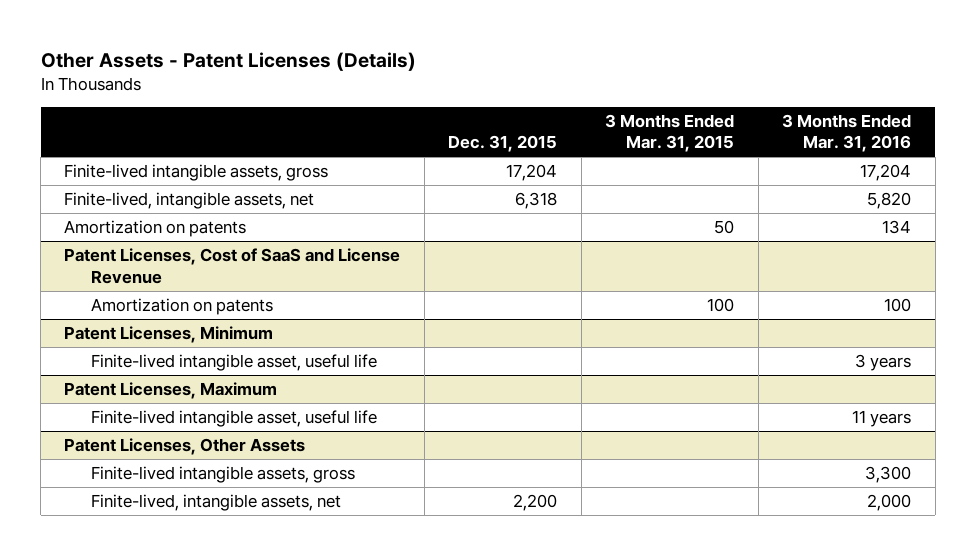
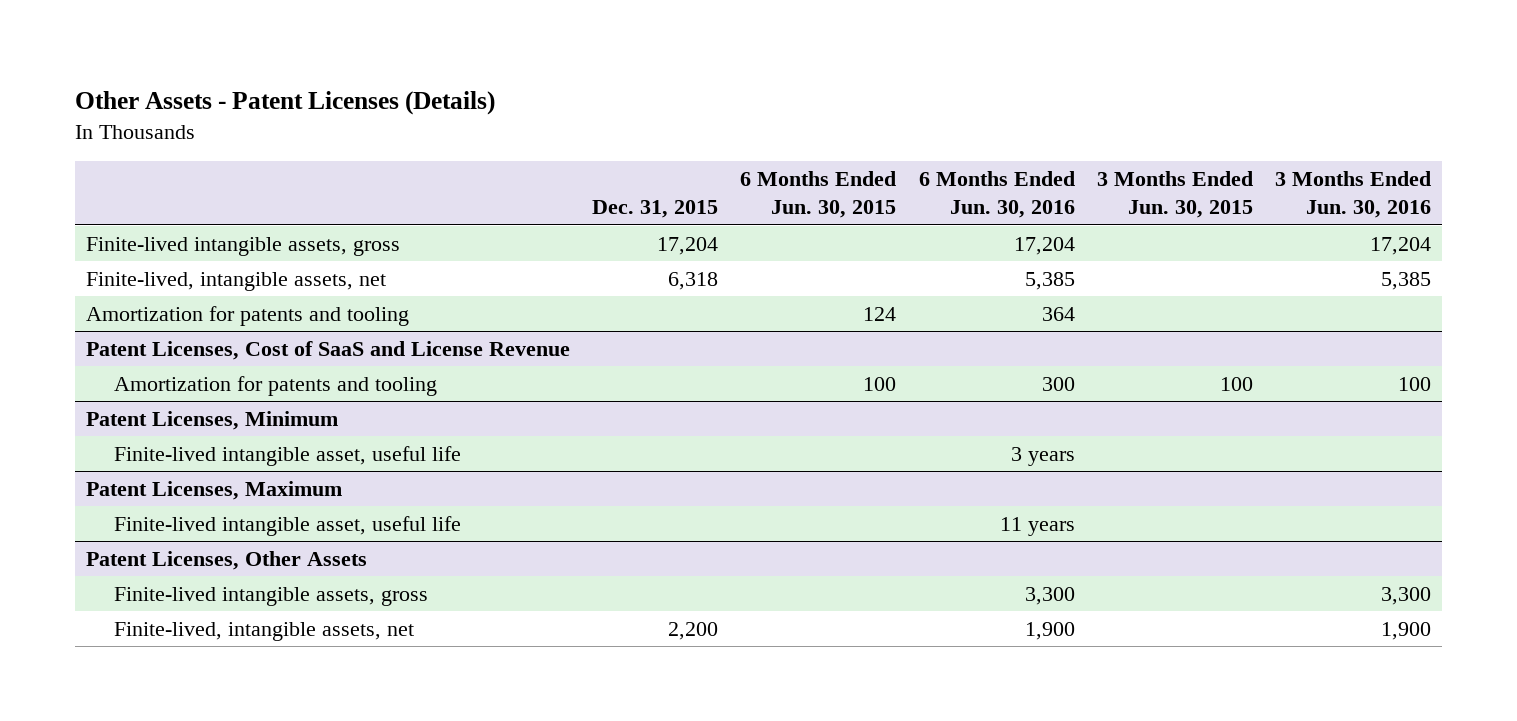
- | Dec. 31, 2015 | 3 Months Ended Mar. 31, 2015 | 3 Months Ended Mar. 31, 2016
+ | Dec. 31, 2015 | 6 Months Ended Jun. 30, 2015 | 6 Months Ended Jun. 30, 2016 | 3 Months Ended Jun. 30, 2015 | 3 Months Ended Jun. 30, 2016
- Amortization on patents | | 50 | 134
+ Amortization for patents and tooling | | 124 | 364 | |
@ Patent Licenses, Cost of SaaS and License Revenue
- Amortization on patents | | 100 | 100
+ Amortization for patents and tooling | | 100 | 300 | 100 | 100

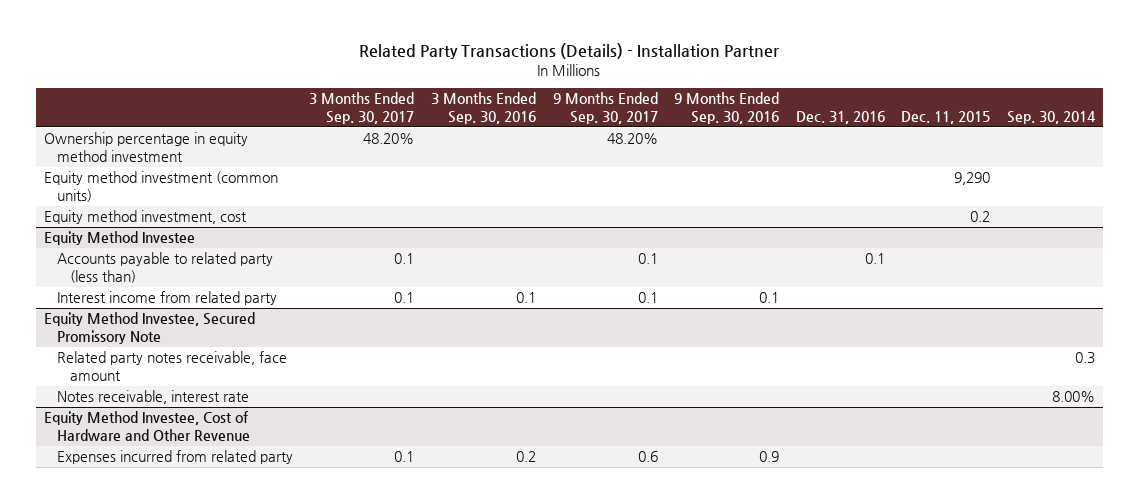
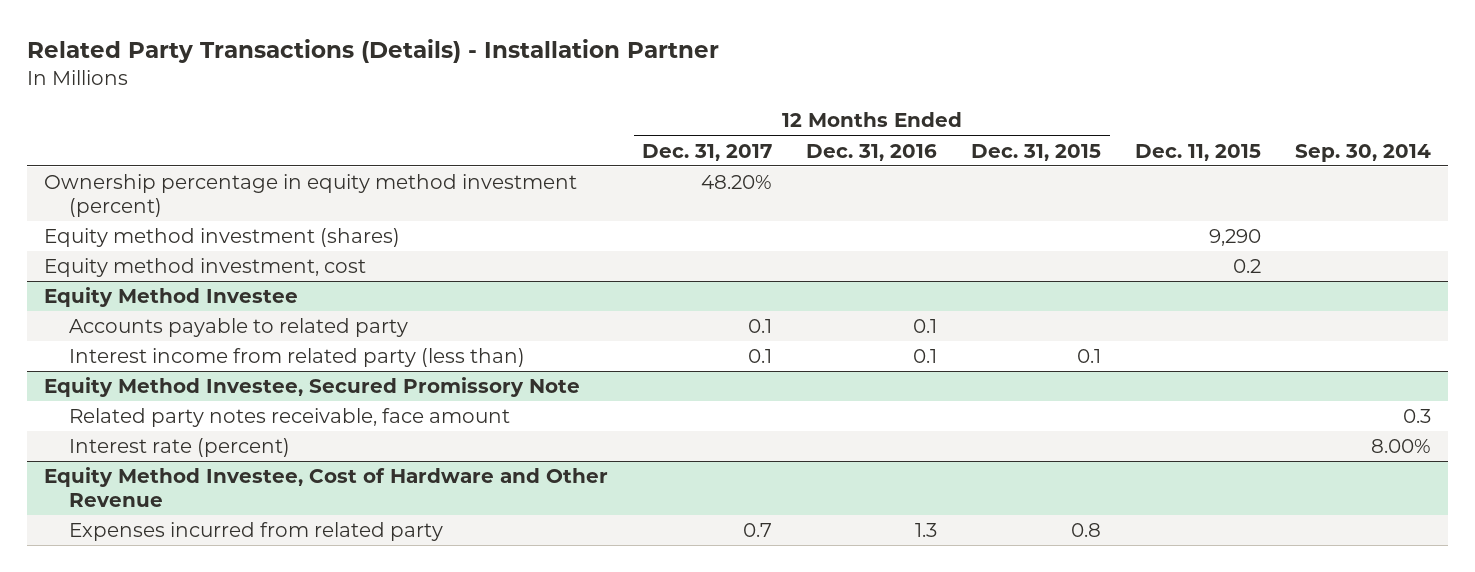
- | 3 Months Ended Sep. 30, 2017 | 3 Months Ended Sep. 30, 2016 | 9 Months Ended Sep. 30, 2017 | 9 Months Ended Sep. 30, 2016 | Dec. 31, 2016 | Dec. 11, 2015 | Sep. 30, 2014
+ | 12 Months Ended Dec. 31, 2017 | 12 Months Ended Dec. 31, 2016 | 12 Months Ended Dec. 31, 2015 | Dec. 11, 2015 | Sep. 30, 2014
- Ownership percentage in equity method investment | 48.20% | | 48.20% | | | |
- Equity method investment (common units) | | | | | | 9,290 |
+ Ownership percentage in equity method investment (percent) | 48.20% | | | |
+ Equity method investment (shares) | | | | 9,290 |
@ Equity Method Investee
- Accounts payable to related party (less than) | 0.1 | | 0.1 | | 0.1 | |
- Interest income from related party | 0.1 | 0.1 | 0.1 | 0.1 | | |
+ Accounts payable to related party | 0.1 | 0.1 | | |
+ Interest income from related party (less than) | 0.1 | 0.1 | 0.1 | |
@ Equity Method Investee, Secured Promissory Note
- Notes receivable, interest rate | | | | | | | 8.00%
+ Interest rate (percent) | | | | | 8.00%

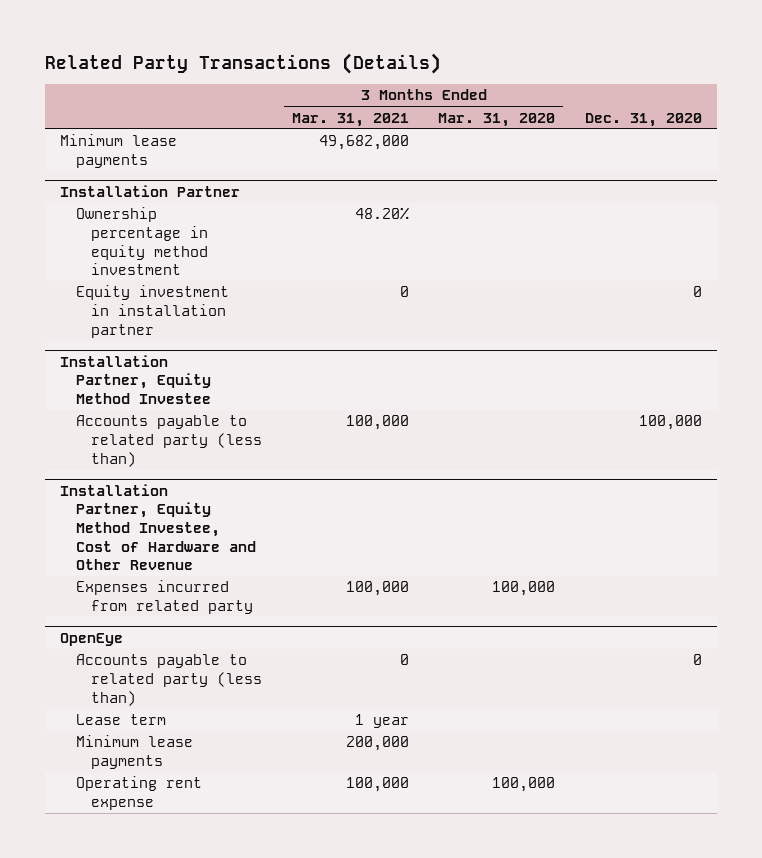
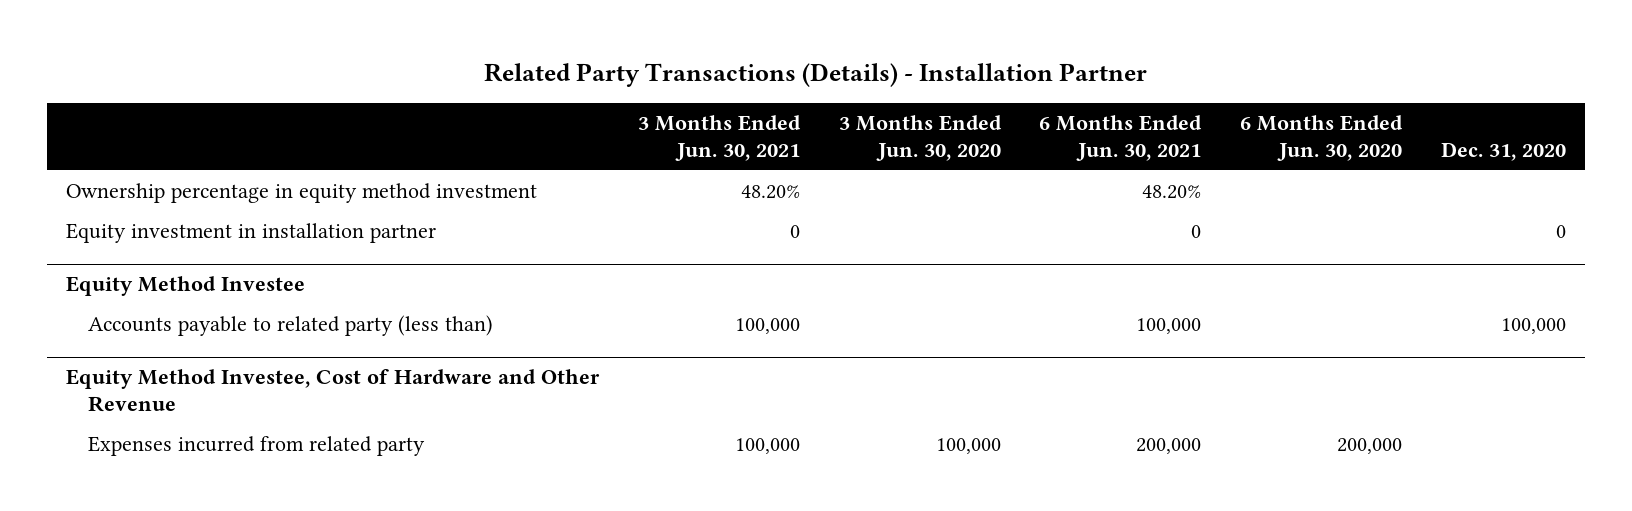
- Related Party Transactions (Details)
+ Related Party Transactions (Details) - Installation Partner
- | 3 Months Ended Mar. 31, 2021 | 3 Months Ended Mar. 31, 2020 | Dec. 31, 2020
+ | 3 Months Ended Jun. 30, 2021 | 3 Months Ended Jun. 30, 2020 | 6 Months Ended Jun. 30, 2021 | 6 Months Ended Jun. 30, 2020 | Dec. 31, 2020
- Minimum lease payments | 49,682,000 | |
- Installation Partner
- Ownership percentage in equity method investment | 48.20% | |
- Equity investment in installation partner | 0 | | 0
- Installation Partner, Equity Method Investee
- Accounts payable to related party (less than) | 100,000 | | 100,000
- Installation Partner, Equity Method Investee, Cost of Hardware and Other Revenue
+ Ownership percentage in equity method investment | 48.20% | | 48.20% | |
+ Equity investment in installation partner | 0 | | 0 | | 0
+ Equity Method Investee
+ Accounts payable to related party (less than) | 100,000 | | 100,000 | | 100,000
+ Equity Method Investee, Cost of Hardware and Other Revenue
- OpenEye
- Accounts payable to related party (less than) | 0 | | 0
- Lease term | 1 year | |
- Minimum lease payments | 200,000 | |
- Operating rent expense | 100,000 | 100,000 |

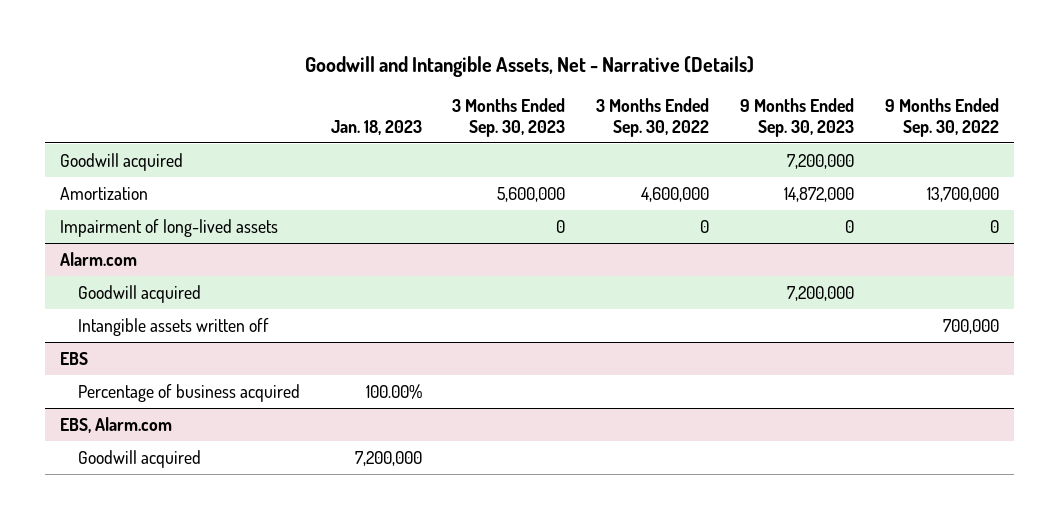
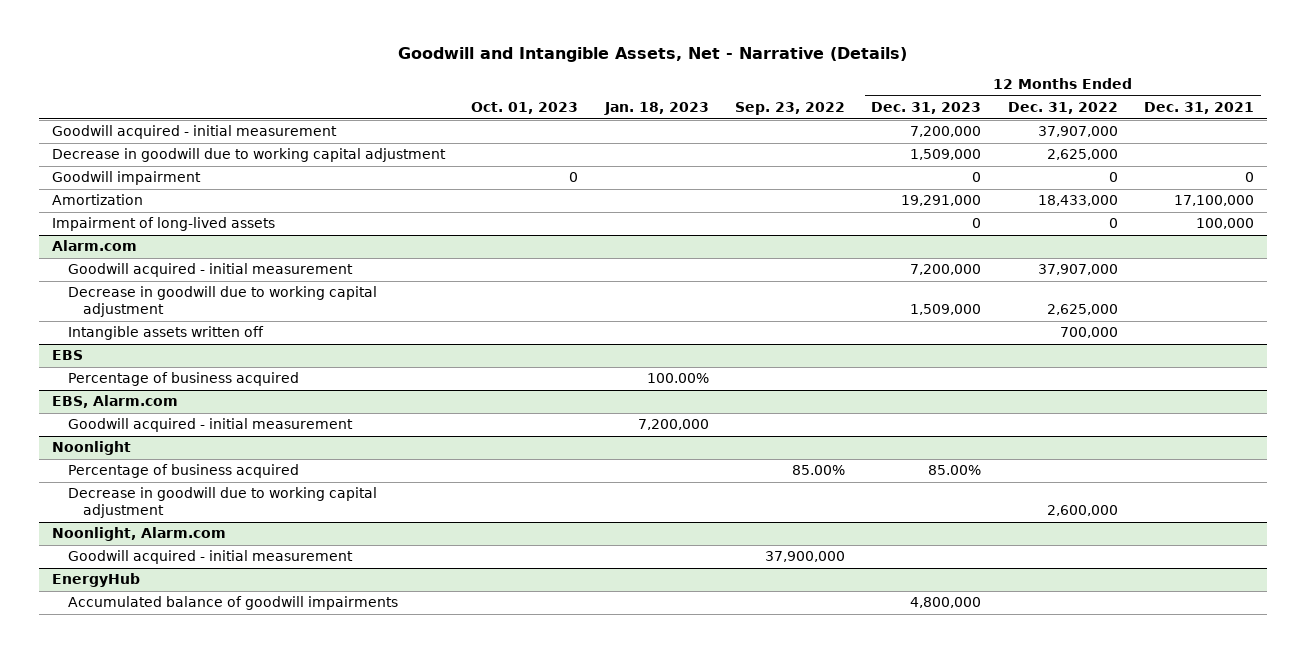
- | Jan. 18, 2023 | 3 Months Ended Sep. 30, 2023 | 3 Months Ended Sep. 30, 2022 | 9 Months Ended Sep. 30, 2023 | 9 Months Ended Sep. 30, 2022
+ | Oct. 01, 2023 | Jan. 18, 2023 | Sep. 23, 2022 | 12 Months Ended Dec. 31, 2023 | 12 Months Ended Dec. 31, 2022 | 12 Months Ended Dec. 31, 2021
- Goodwill acquired | | | | 7,200,000 |
+ Goodwill acquired - initial measurement | | | | 7,200,000 | 37,907,000 |
+ Decrease in goodwill due to working capital adjustment | | | | 1,509,000 | 2,625,000 |
+ Goodwill impairment | 0 | | | 0 | 0 | 0
@ Alarm.com
- Goodwill acquired | | | | 7,200,000 |
+ Goodwill acquired - initial measurement | | | | 7,200,000 | 37,907,000 |
+ Decrease in goodwill due to working capital adjustment | | | | 1,509,000 | 2,625,000 |
@ EBS, Alarm.com
- Goodwill acquired | 7,200,000 | | | |
+ Goodwill acquired - initial measurement | | 7,200,000 | | | |
+ Noonlight
+ Percentage of business acquired | | | 85.00% | 85.00% | |
+ Decrease in goodwill due to working capital adjustment | | | | | 2,600,000 |
+ Noonlight, Alarm.com
+ Goodwill acquired - initial measurement | | | 37,900,000 | | |
+ EnergyHub
+ Accumulated balance of goodwill impairments | | | | 4,800,000 | |

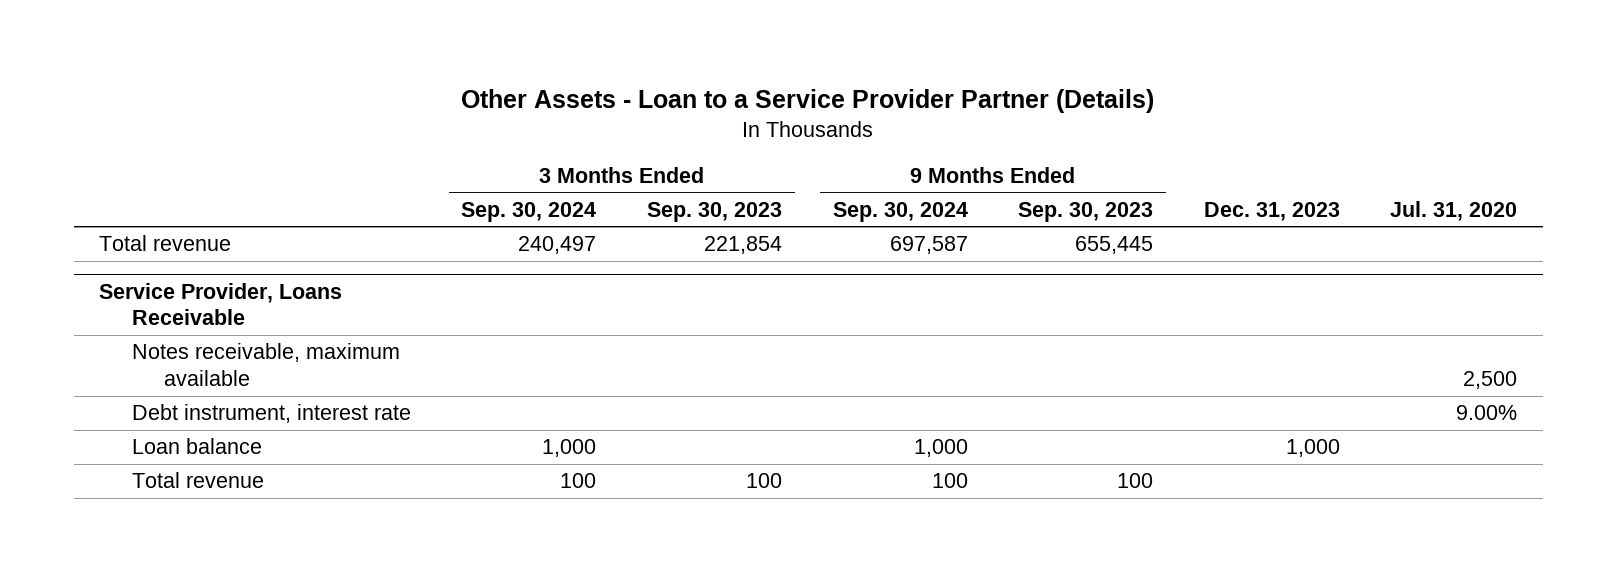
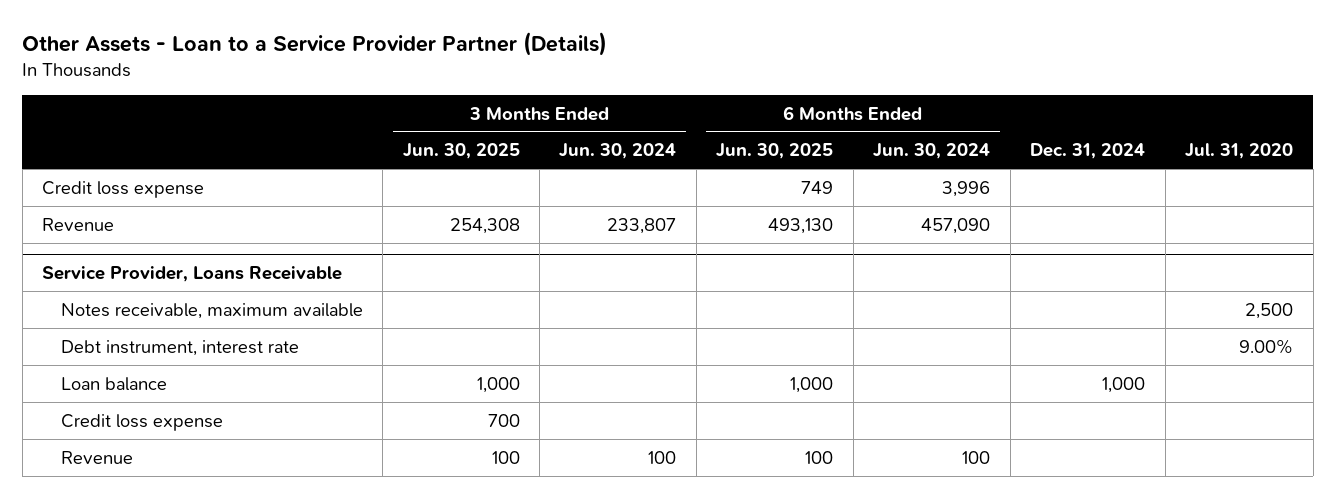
- | 3 Months Ended Sep. 30, 2024 | 3 Months Ended Sep. 30, 2023 | 9 Months Ended Sep. 30, 2024 | 9 Months Ended Sep. 30, 2023 | Dec. 31, 2023 | Jul. 31, 2020
+ | 3 Months Ended Jun. 30, 2025 | 3 Months Ended Jun. 30, 2024 | 6 Months Ended Jun. 30, 2025 | 6 Months Ended Jun. 30, 2024 | Dec. 31, 2024 | Jul. 31, 2020
- Total revenue | 240,497 | 221,854 | 697,587 | 655,445 | |
+ Credit loss expense | | | 749 | 3,996 | |
+ Revenue | 254,308 | 233,807 | 493,130 | 457,090 | |
@ Service Provider, Loans Receivable
- Total revenue | 100 | 100 | 100 | 100 | |
+ Credit loss expense | 700 | | | | |
+ Revenue | 100 | 100 | 100 | 100 | |

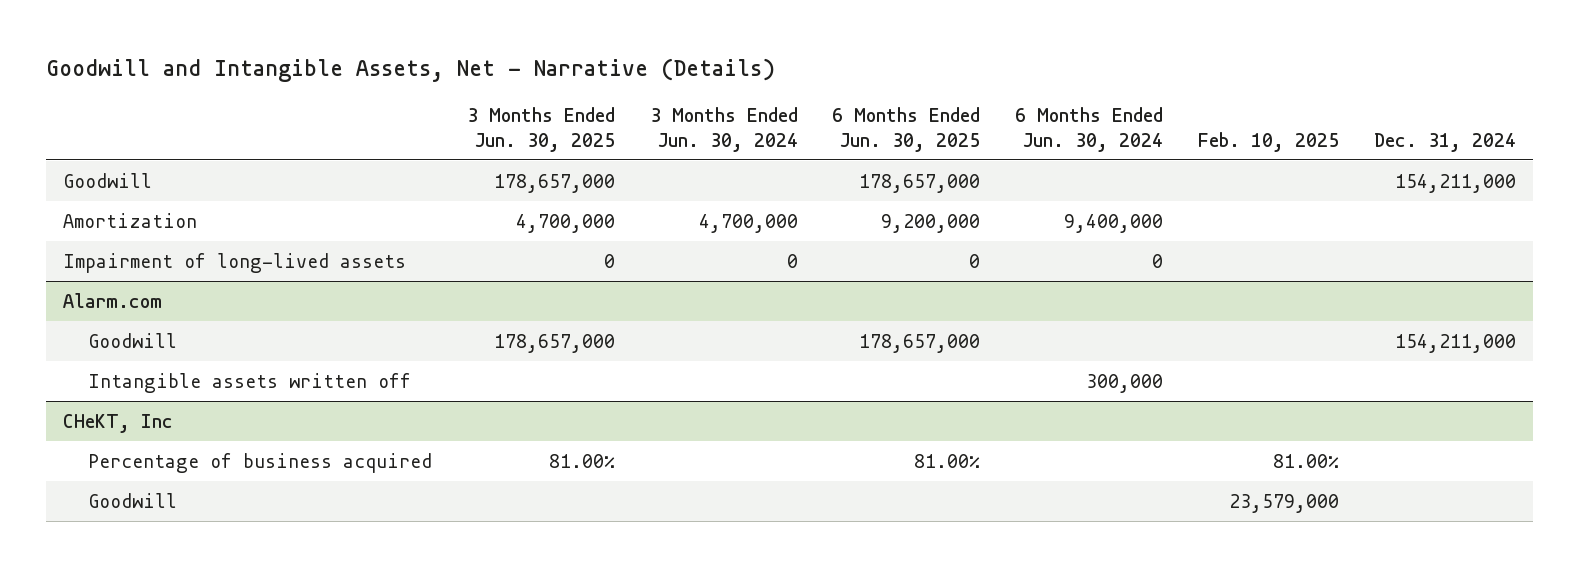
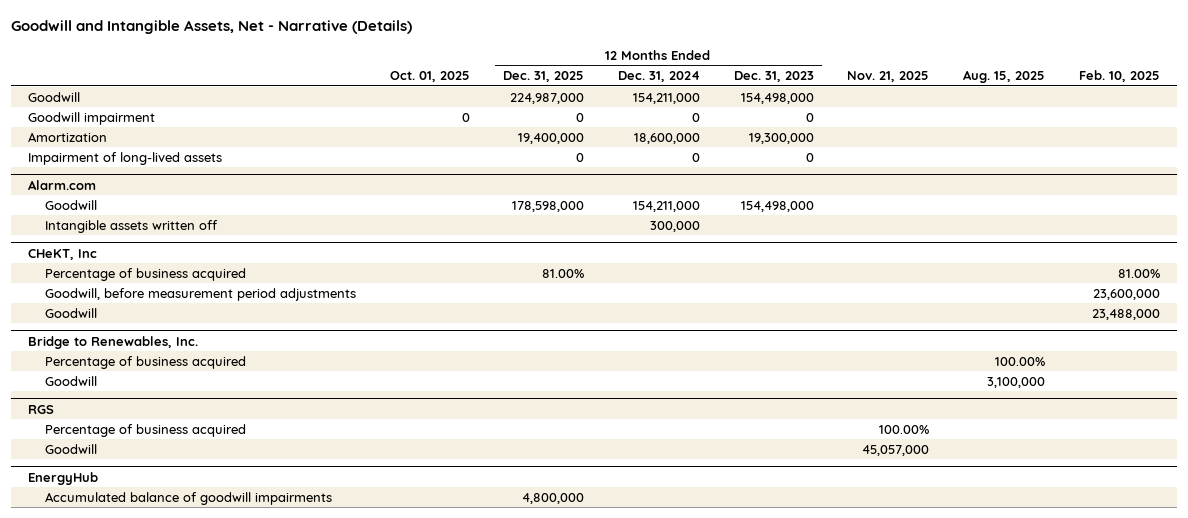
- | 3 Months Ended Jun. 30, 2025 | 3 Months Ended Jun. 30, 2024 | 6 Months Ended Jun. 30, 2025 | 6 Months Ended Jun. 30, 2024 | Feb. 10, 2025 | Dec. 31, 2024
+ | Oct. 01, 2025 | 12 Months Ended Dec. 31, 2025 | 12 Months Ended Dec. 31, 2024 | 12 Months Ended Dec. 31, 2023 | Nov. 21, 2025 | Aug. 15, 2025 | Feb. 10, 2025
+ Goodwill impairment | 0 | 0 | 0 | 0 | | |
@ CHeKT, Inc
- Goodwill | | | | | 23,579,000 |
+ Goodwill, before measurement period adjustments | | | | | | | 23,600,000
+ Goodwill | | | | | | | 23,488,000
+ Bridge to Renewables, Inc.
+ Percentage of business acquired | | | | | | 100.00% |
+ Goodwill | | | | | | 3,100,000 |
+ RGS
+ Percentage of business acquired | | | | | 100.00% | |
+ Goodwill | | | | | 45,057,000 | |
+ EnergyHub
+ Accumulated balance of goodwill impairments | | 4,800,000 | | | | |

